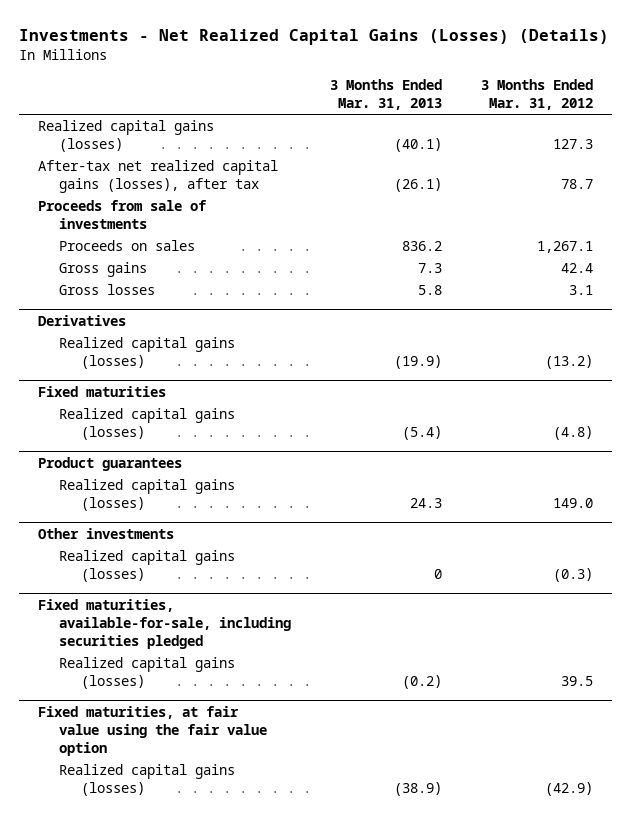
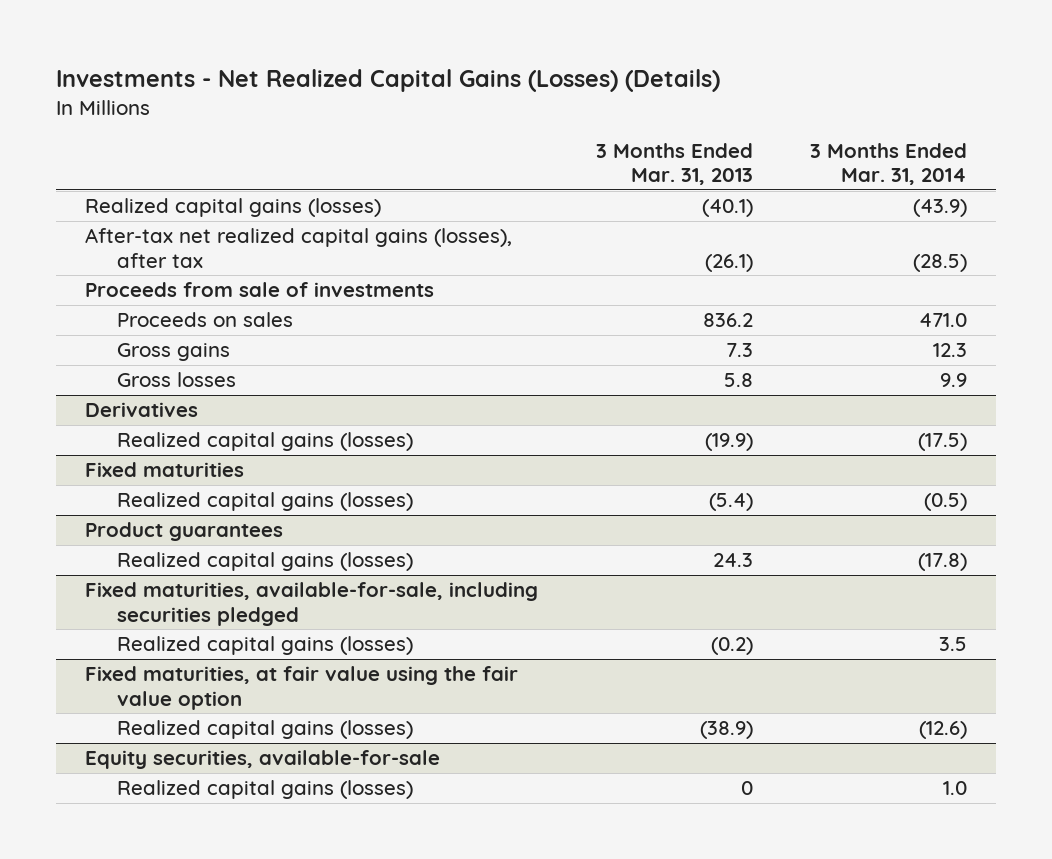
- | 3 Months Ended Mar. 31, 2013 | 3 Months Ended Mar. 31, 2012
+ | 3 Months Ended Mar. 31, 2013 | 3 Months Ended Mar. 31, 2014
- Other investments
- Realized capital gains (losses) | 0 | (0.3)
+ Equity securities, available-for-sale
+ Realized capital gains (losses) | 0 | 1.0

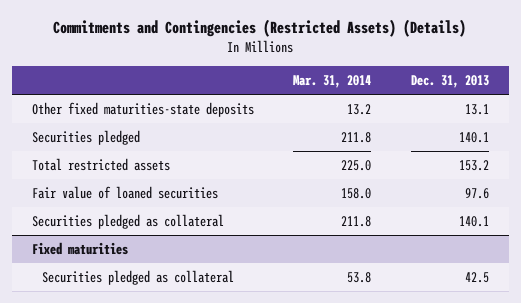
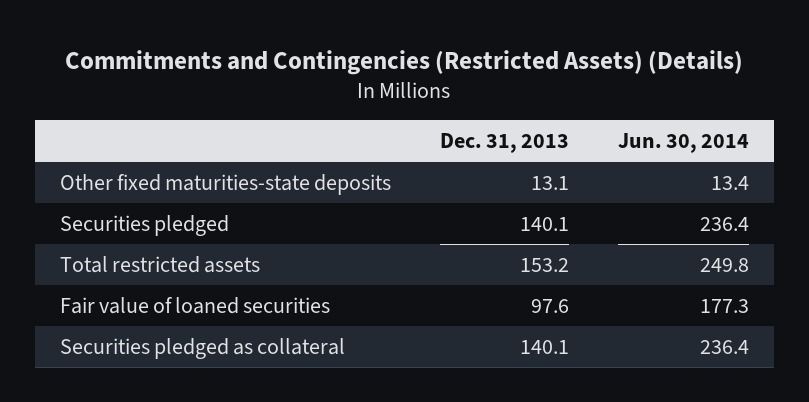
- | Mar. 31, 2014 | Dec. 31, 2013
+ | Dec. 31, 2013 | Jun. 30, 2014
- Fixed maturities
- Securities pledged as collateral | 53.8 | 42.5

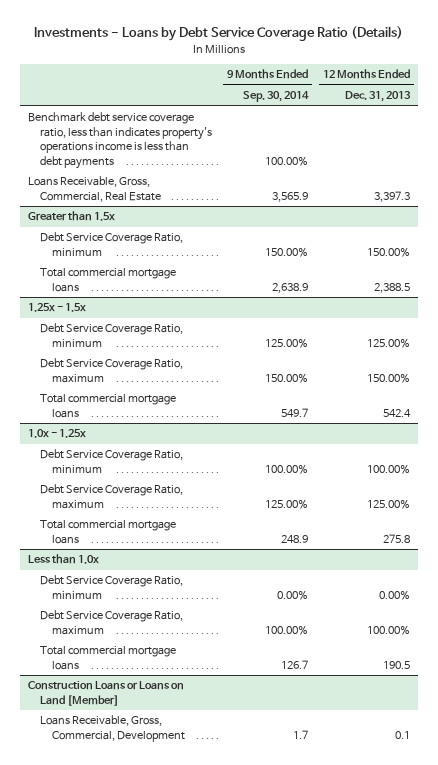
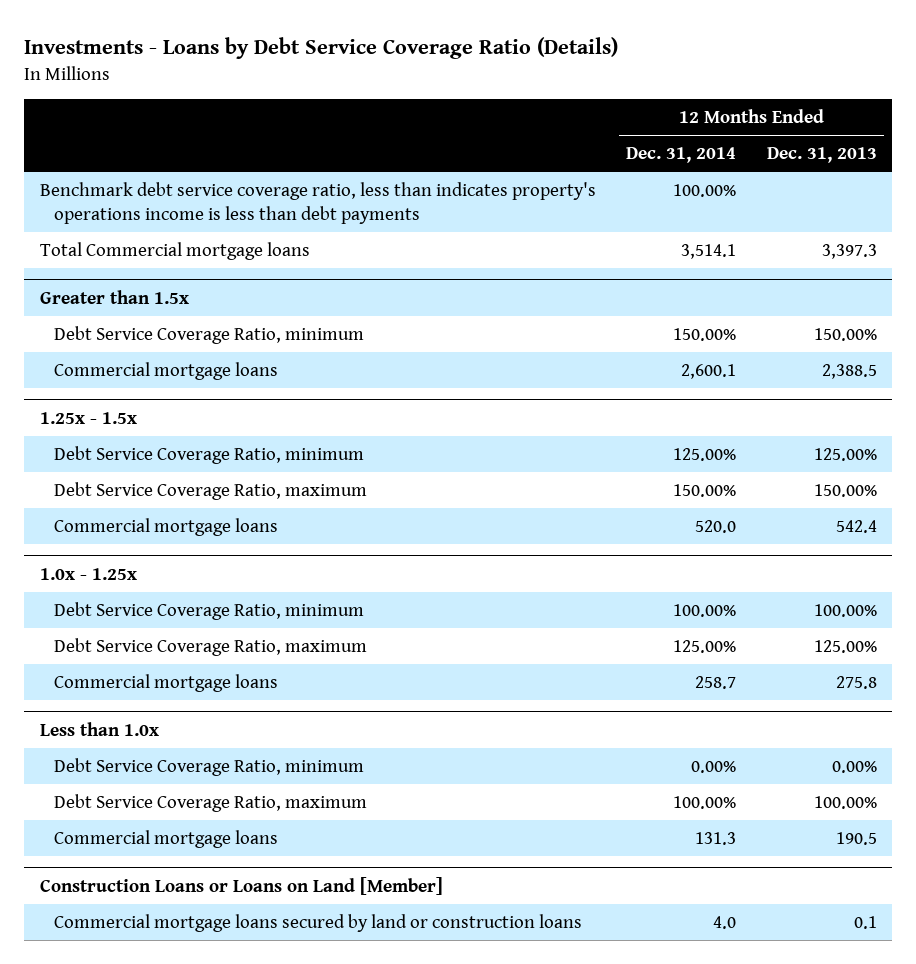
- | 9 Months Ended Sep. 30, 2014 | 12 Months Ended Dec. 31, 2013
+ | 12 Months Ended Dec. 31, 2014 | 12 Months Ended Dec. 31, 2013
- Loans Receivable, Gross, Commercial, Real Estate | 3,565.9 | 3,397.3
+ Total Commercial mortgage loans | 3,514.1 | 3,397.3
@ Greater than 1.5x
- Total commercial mortgage loans | 2,638.9 | 2,388.5
+ Commercial mortgage loans | 2,600.1 | 2,388.5
@ 1.25x - 1.5x
- Total commercial mortgage loans | 549.7 | 542.4
+ Commercial mortgage loans | 520.0 | 542.4
@ 1.0x - 1.25x
- Total commercial mortgage loans | 248.9 | 275.8
+ Commercial mortgage loans | 258.7 | 275.8
@ Less than 1.0x
- Total commercial mortgage loans | 126.7 | 190.5
+ Commercial mortgage loans | 131.3 | 190.5
@ Construction Loans or Loans on Land [Member]
- Loans Receivable, Gross, Commercial, Development | 1.7 | 0.1
+ Commercial mortgage loans secured by land or construction loans | 4.0 | 0.1

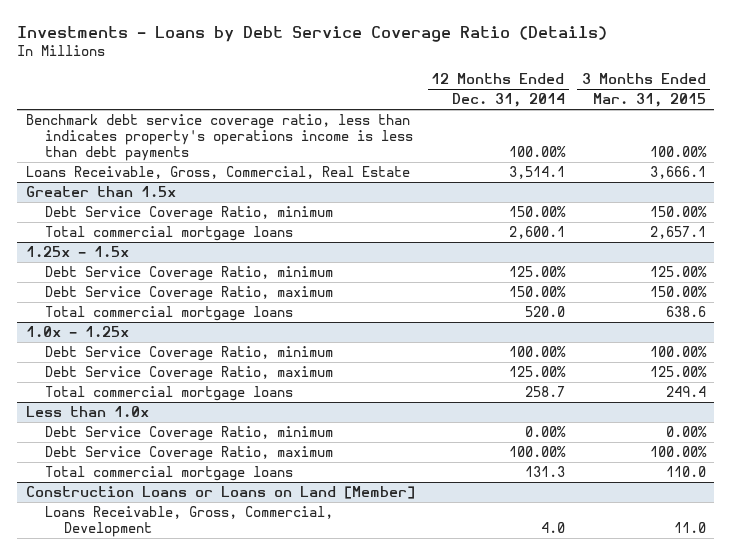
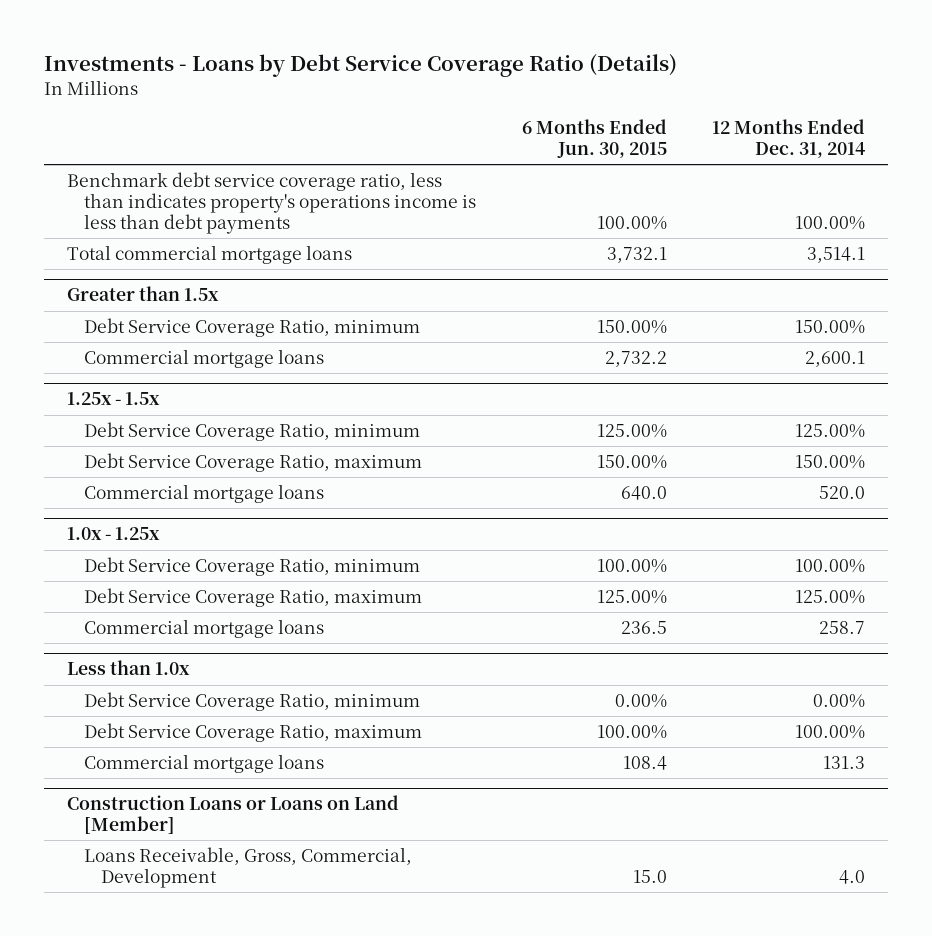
- | 12 Months Ended Dec. 31, 2014 | 3 Months Ended Mar. 31, 2015
+ | 6 Months Ended Jun. 30, 2015 | 12 Months Ended Dec. 31, 2014
- Loans Receivable, Gross, Commercial, Real Estate | 3,514.1 | 3,666.1
+ Total commercial mortgage loans | 3,732.1 | 3,514.1
@ Greater than 1.5x
- Total commercial mortgage loans | 2,600.1 | 2,657.1
+ Commercial mortgage loans | 2,732.2 | 2,600.1
@ 1.25x - 1.5x
- Total commercial mortgage loans | 520.0 | 638.6
+ Commercial mortgage loans | 640.0 | 520.0
@ 1.0x - 1.25x
- Total commercial mortgage loans | 258.7 | 249.4
+ Commercial mortgage loans | 236.5 | 258.7
@ Less than 1.0x
- Total commercial mortgage loans | 131.3 | 110.0
+ Commercial mortgage loans | 108.4 | 131.3

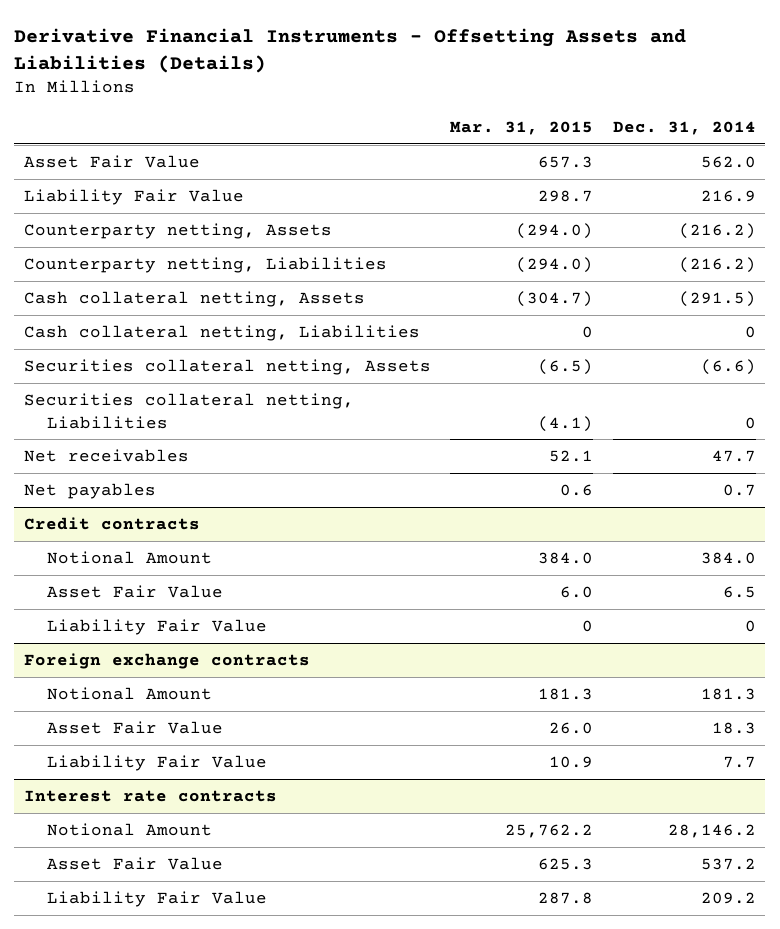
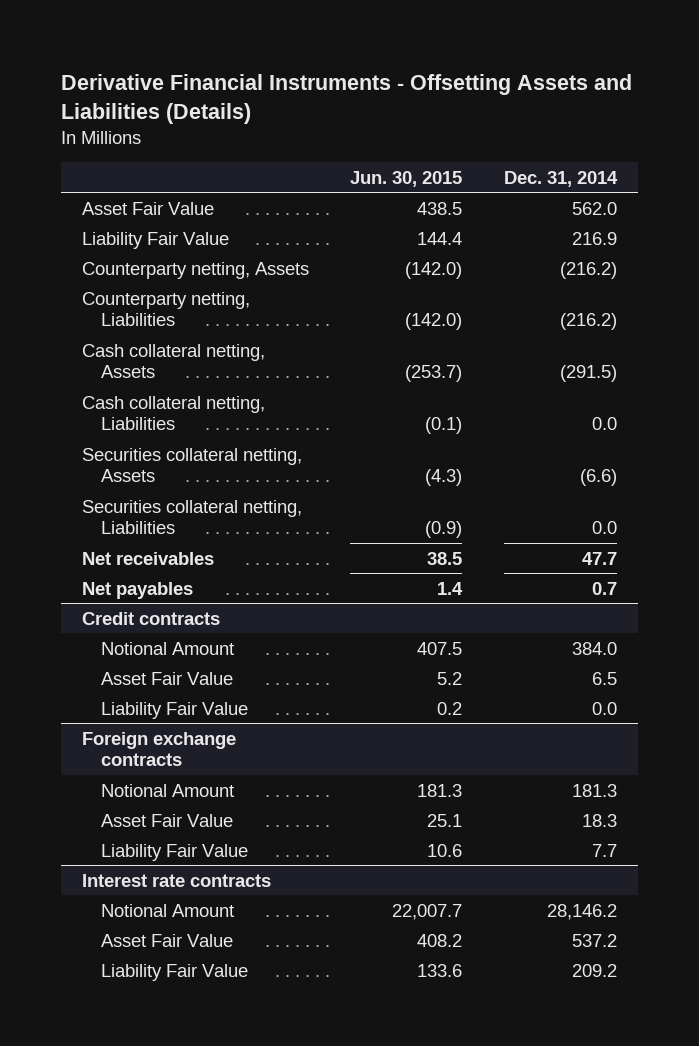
- | Mar. 31, 2015 | Dec. 31, 2014
+ | Jun. 30, 2015 | Dec. 31, 2014
- Cash collateral netting, Liabilities | 0 | 0
+ Cash collateral netting, Liabilities | (0.1) | 0.0
- Securities collateral netting, Liabilities | (4.1) | 0
+ Securities collateral netting, Liabilities | (0.9) | 0.0
@ Credit contracts
- Liability Fair Value | 0 | 0
+ Liability Fair Value | 0.2 | 0.0

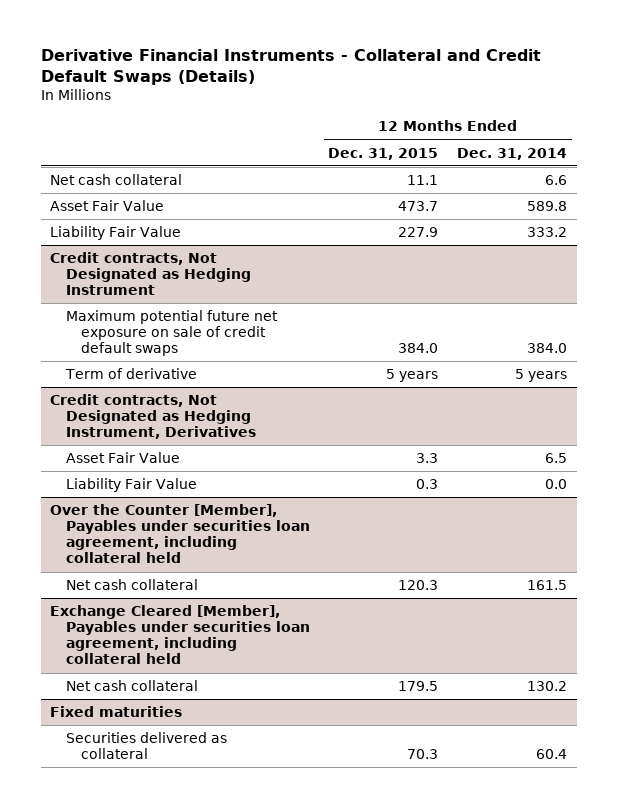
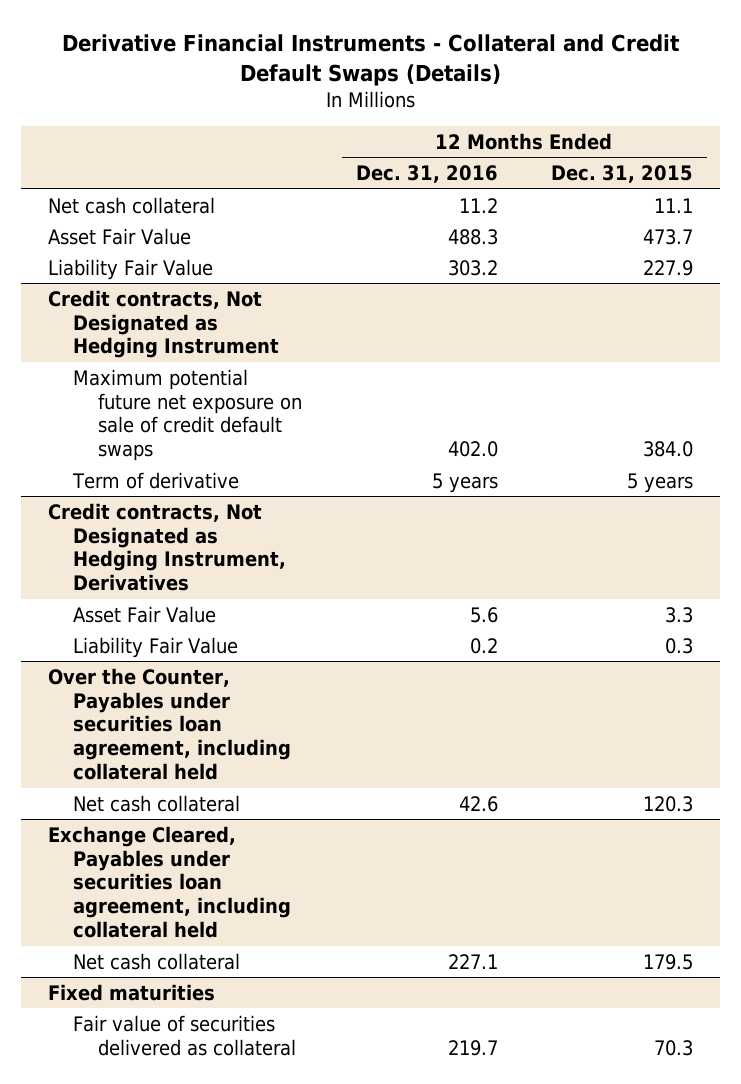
- | 12 Months Ended Dec. 31, 2015 | 12 Months Ended Dec. 31, 2014
+ | 12 Months Ended Dec. 31, 2016 | 12 Months Ended Dec. 31, 2015
- Over the Counter [Member], Payables under securities loan agreement, including collateral held
+ Over the Counter, Payables under securities loan agreement, including collateral held
- Exchange Cleared [Member], Payables under securities loan agreement, including collateral held
+ Exchange Cleared, Payables under securities loan agreement, including collateral held
@ Fixed maturities
- Securities delivered as collateral | 70.3 | 60.4
+ Fair value of securities delivered as collateral | 219.7 | 70.3

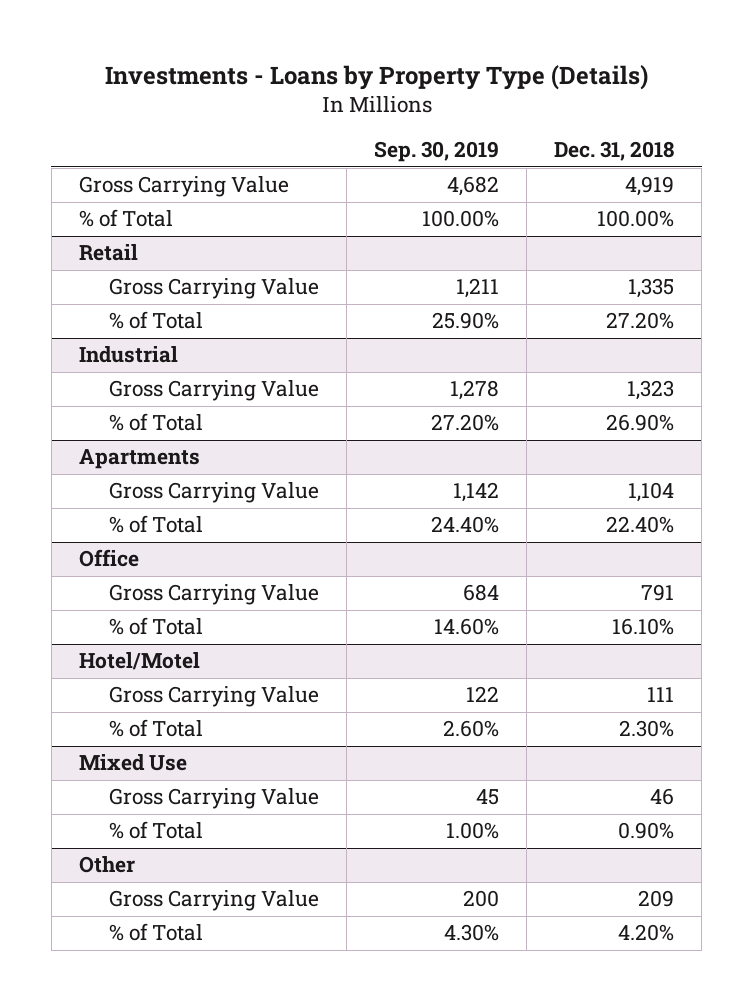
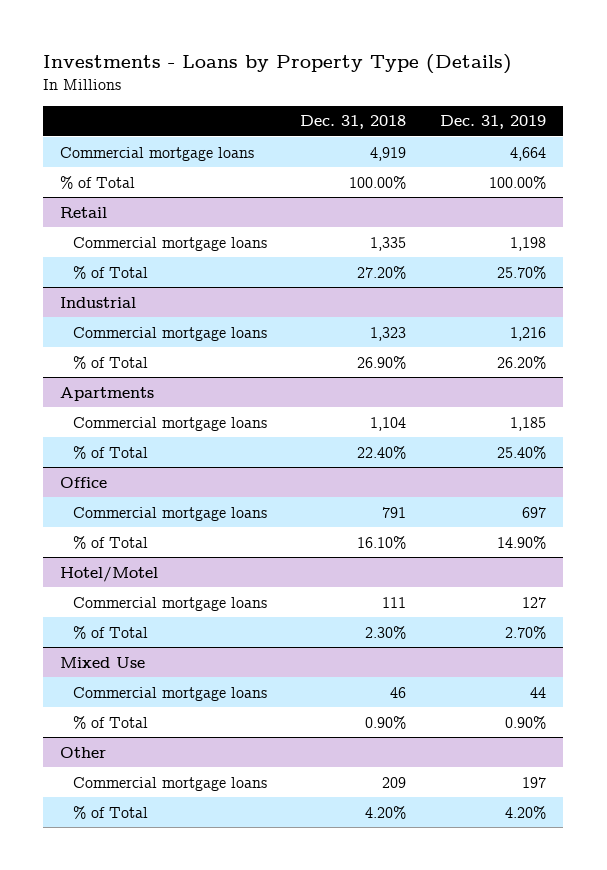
- | Sep. 30, 2019 | Dec. 31, 2018
+ | Dec. 31, 2018 | Dec. 31, 2019
- Gross Carrying Value | 4,682 | 4,919
+ Commercial mortgage loans | 4,919 | 4,664
@ Retail
- Gross Carrying Value | 1,211 | 1,335
+ Commercial mortgage loans | 1,335 | 1,198
@ Industrial
- Gross Carrying Value | 1,278 | 1,323
+ Commercial mortgage loans | 1,323 | 1,216
@ Apartments
- Gross Carrying Value | 1,142 | 1,104
+ Commercial mortgage loans | 1,104 | 1,185
@ Office
- Gross Carrying Value | 684 | 791
+ Commercial mortgage loans | 791 | 697
@ Hotel/Motel
- Gross Carrying Value | 122 | 111
+ Commercial mortgage loans | 111 | 127
@ Mixed Use
- Gross Carrying Value | 45 | 46
+ Commercial mortgage loans | 46 | 44
@ Other
- Gross Carrying Value | 200 | 209
+ Commercial mortgage loans | 209 | 197

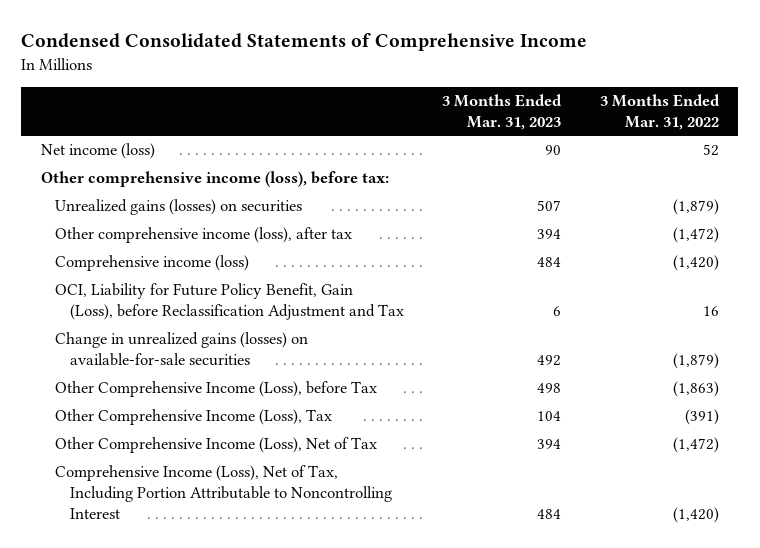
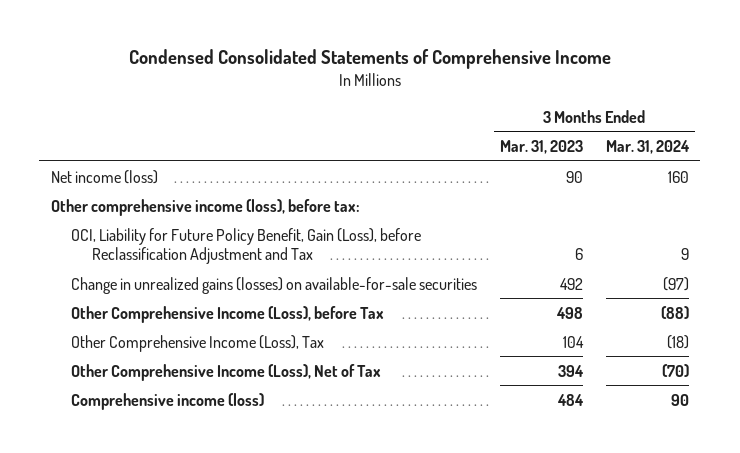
- | 3 Months Ended Mar. 31, 2023 | 3 Months Ended Mar. 31, 2022
+ | 3 Months Ended Mar. 31, 2023 | 3 Months Ended Mar. 31, 2024
- Unrealized gains (losses) on securities | 507 | (1,879)
- Other comprehensive income (loss), after tax | 394 | (1,472)
- Comprehensive Income (Loss), Net of Tax, Including Portion Attributable to Noncontrolling Interest | 484 | (1,420)
moved down: Comprehensive income (loss) | 484 | 90

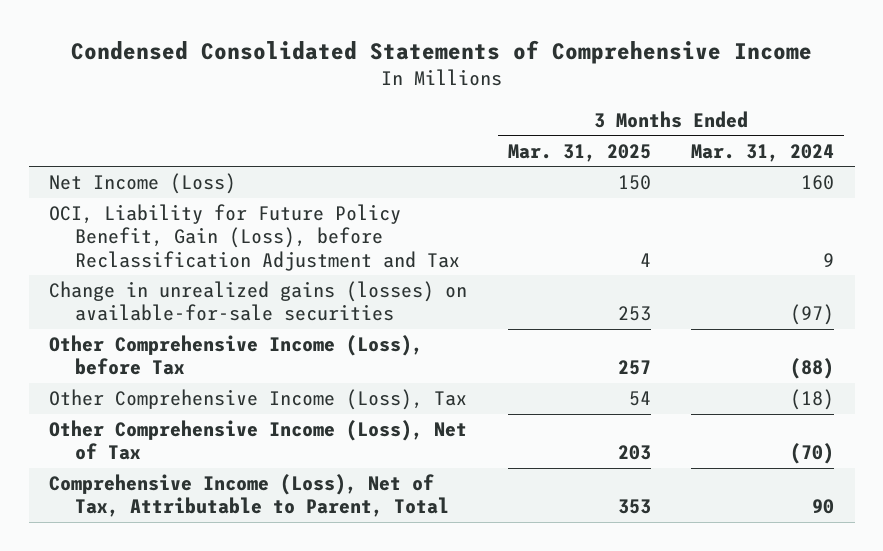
- | 3 Months Ended Mar. 31, 2023 | 3 Months Ended Mar. 31, 2024
+ | 3 Months Ended Mar. 31, 2025 | 3 Months Ended Mar. 31, 2024
- Net income (loss) | 90 | 160
- Other comprehensive income (loss), before tax:
+ Net Income (Loss) | 150 | 160
- Comprehensive income (loss) | 484 | 90
+ Comprehensive Income (Loss), Net of Tax, Attributable to Parent, Total | 353 | 90

